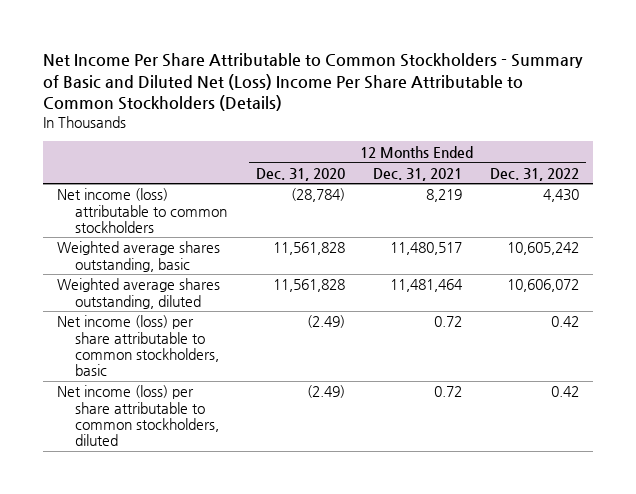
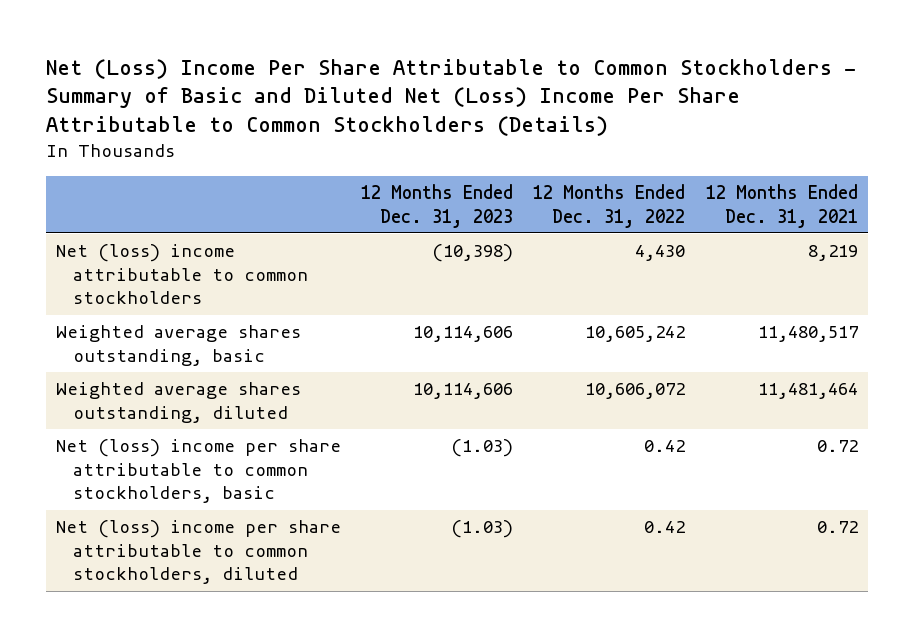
- Net Income Per Share Attributable to Common Stockholders - Summary of Basic and Diluted Net (Loss) Income Per Share Attributable to Common Stockholders (Details)
+ Net (Loss) Income Per Share Attributable to Common Stockholders - Summary of Basic and Diluted Net (Loss) Income Per Share Attributable to Common Stockholders (Details)
- | 12 Months Ended Dec. 31, 2020 | 12 Months Ended Dec. 31, 2021 | 12 Months Ended Dec. 31, 2022
+ | 12 Months Ended Dec. 31, 2023 | 12 Months Ended Dec. 31, 2022 | 12 Months Ended Dec. 31, 2021
- Net income (loss) attributable to common stockholders | (28,784) | 8,219 | 4,430
+ Net (loss) income attributable to common stockholders | (10,398) | 4,430 | 8,219
- Net income (loss) per share attributable to common stockholders, basic | (2.49) | 0.72 | 0.42
- Net income (loss) per share attributable to common stockholders, diluted | (2.49) | 0.72 | 0.42
+ Net (loss) income per share attributable to common stockholders, basic | (1.03) | 0.42 | 0.72
+ Net (loss) income per share attributable to common stockholders, diluted | (1.03) | 0.42 | 0.72

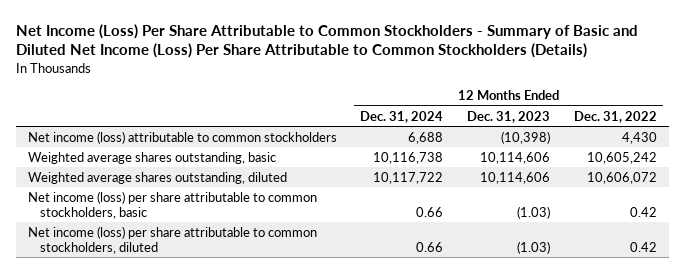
- Net (Loss) Income Per Share Attributable to Common Stockholders - Summary of Basic and Diluted Net (Loss) Income Per Share Attributable to Common Stockholders (Details)
+ Net Income (Loss) Per Share Attributable to Common Stockholders - Summary of Basic and Diluted Net Income (Loss) Per Share Attributable to Common Stockholders (Details)
- | 12 Months Ended Dec. 31, 2023 | 12 Months Ended Dec. 31, 2022 | 12 Months Ended Dec. 31, 2021
+ | 12 Months Ended Dec. 31, 2024 | 12 Months Ended Dec. 31, 2023 | 12 Months Ended Dec. 31, 2022
- Net (loss) income attributable to common stockholders | (10,398) | 4,430 | 8,219
+ Net income (loss) attributable to common stockholders | 6,688 | (10,398) | 4,430
- Net (loss) income per share attributable to common stockholders, basic | (1.03) | 0.42 | 0.72
- Net (loss) income per share attributable to common stockholders, diluted | (1.03) | 0.42 | 0.72
+ Net income (loss) per share attributable to common stockholders, basic | 0.66 | (1.03) | 0.42
+ Net income (loss) per share attributable to common stockholders, diluted | 0.66 | (1.03) | 0.42

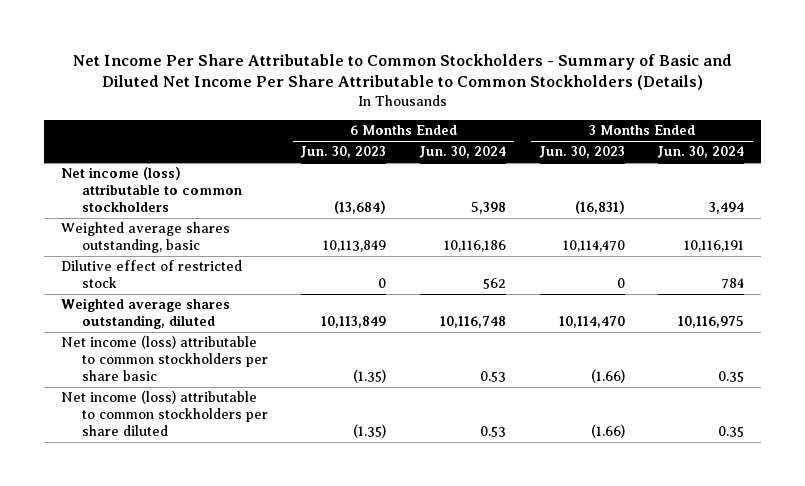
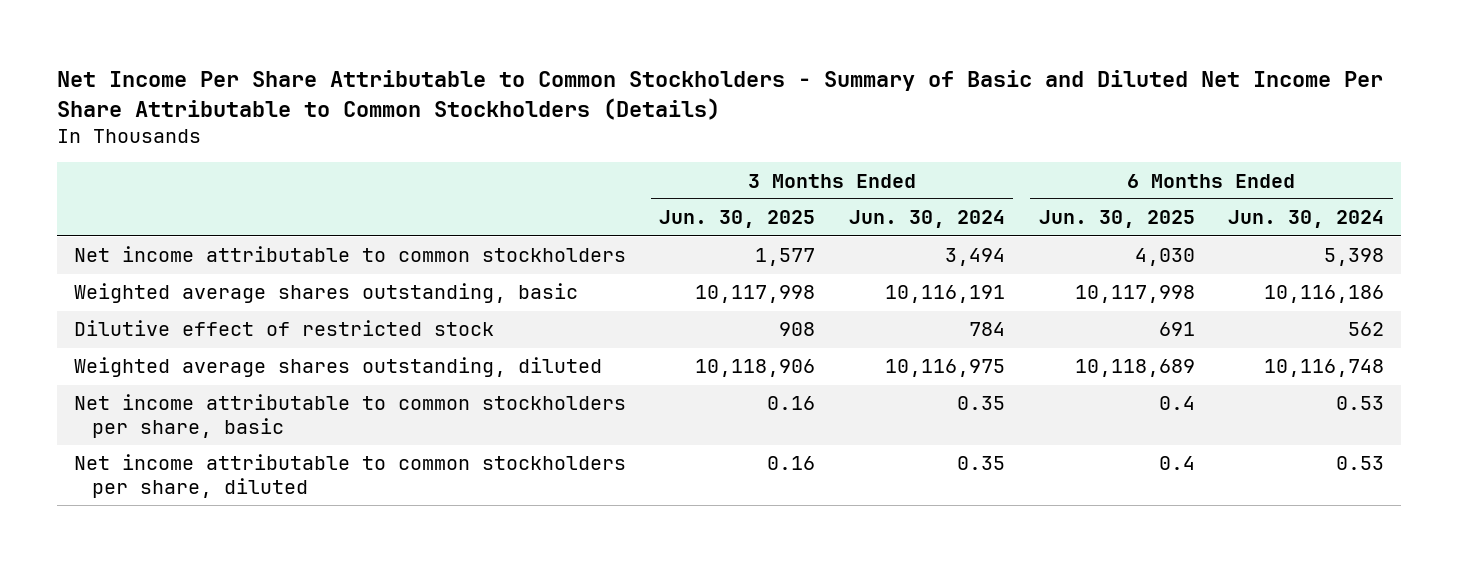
- | 6 Months Ended Jun. 30, 2023 | 6 Months Ended Jun. 30, 2024 | 3 Months Ended Jun. 30, 2023 | 3 Months Ended Jun. 30, 2024
+ | 3 Months Ended Jun. 30, 2025 | 3 Months Ended Jun. 30, 2024 | 6 Months Ended Jun. 30, 2025 | 6 Months Ended Jun. 30, 2024
- Net income (loss) attributable to common stockholders | (13,684) | 5,398 | (16,831) | 3,494
+ Net income attributable to common stockholders | 1,577 | 3,494 | 4,030 | 5,398
- Net income (loss) attributable to common stockholders per share basic | (1.35) | 0.53 | (1.66) | 0.35
- Net income (loss) attributable to common stockholders per share diluted | (1.35) | 0.53 | (1.66) | 0.35
+ Net income attributable to common stockholders per share, basic | 0.16 | 0.35 | 0.4 | 0.53
+ Net income attributable to common stockholders per share, diluted | 0.16 | 0.35 | 0.4 | 0.53

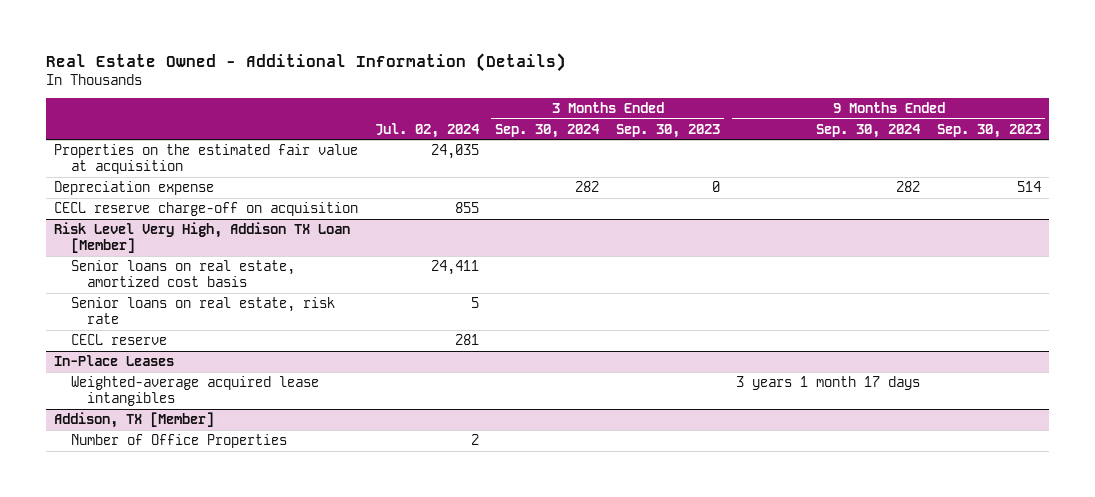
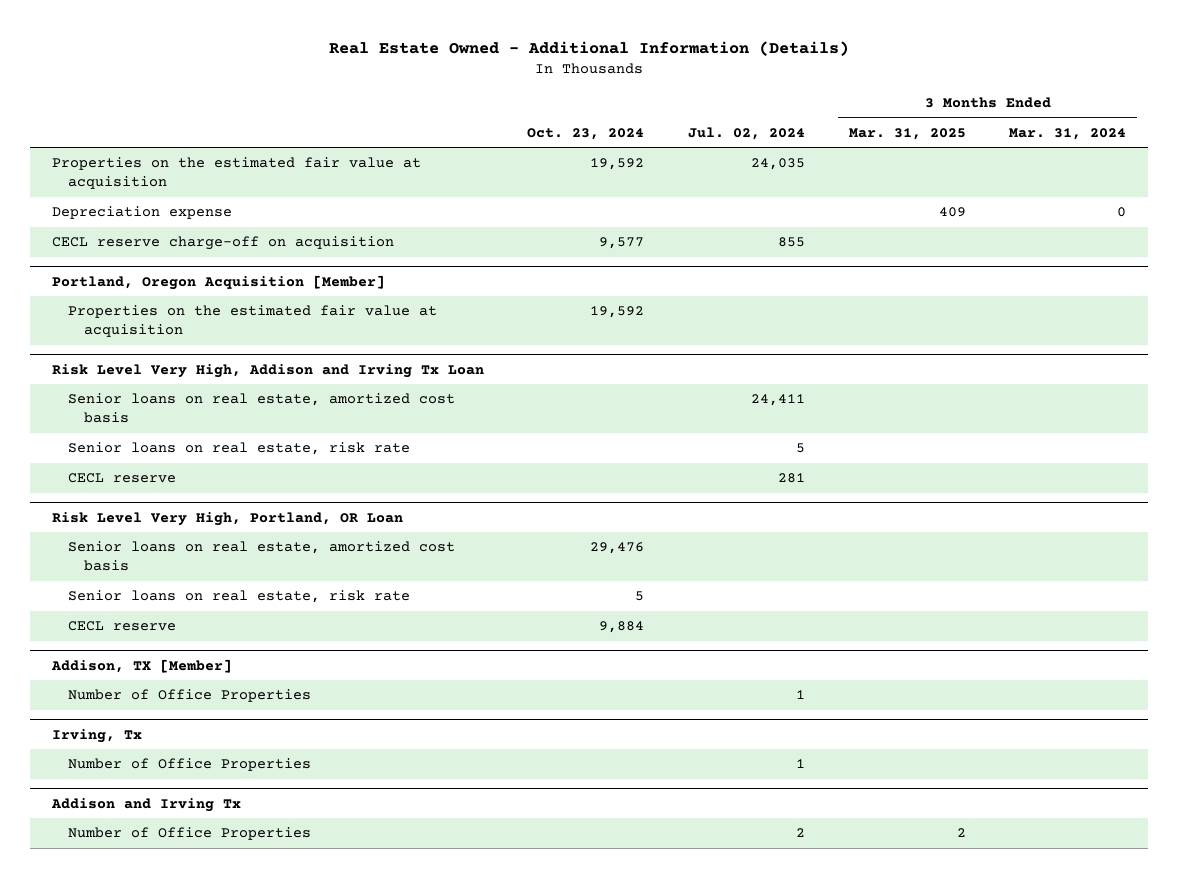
- | Jul. 02, 2024 | 3 Months Ended Sep. 30, 2024 | 3 Months Ended Sep. 30, 2023 | 9 Months Ended Sep. 30, 2024 | 9 Months Ended Sep. 30, 2023
+ | Oct. 23, 2024 | Jul. 02, 2024 | 3 Months Ended Mar. 31, 2025 | 3 Months Ended Mar. 31, 2024
- Risk Level Very High, Addison TX Loan [Member]
+ Portland, Oregon Acquisition [Member]
+ Properties on the estimated fair value at acquisition | 19,592 | | |
+ Risk Level Very High, Addison and Irving Tx Loan
- In-Place Leases
- Weighted-average acquired lease intangibles | | | | 3 years 1 month 17 days |
+ Risk Level Very High, Portland, OR Loan
+ Senior loans on real estate, amortized cost basis | 29,476 | | |
+ Senior loans on real estate, risk rate | 5 | | |
+ CECL reserve | 9,884 | | |
@ Addison, TX [Member]
+ Number of Office Properties | | 1 | |
+ Irving, Tx
+ Number of Office Properties | | 1 | |
+ Addison and Irving Tx

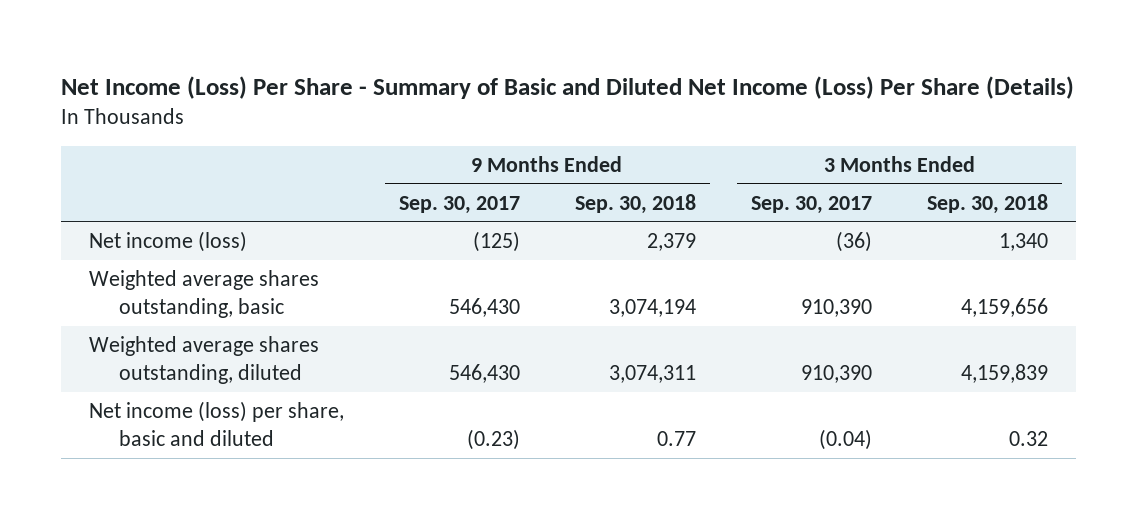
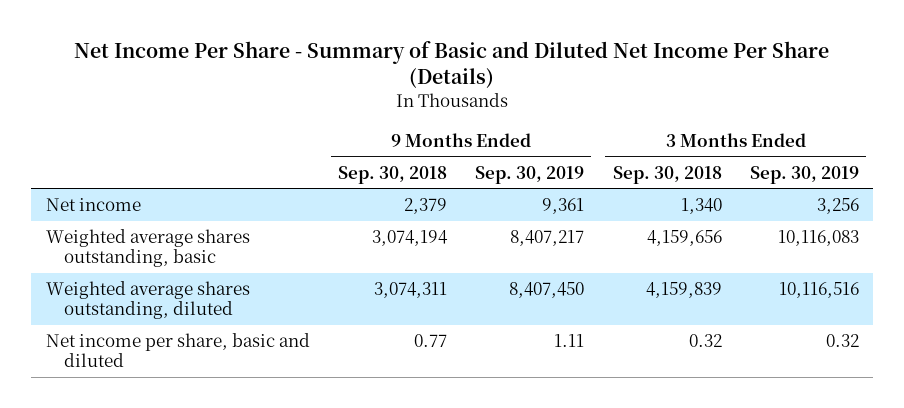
- Net Income (Loss) Per Share - Summary of Basic and Diluted Net Income (Loss) Per Share (Details)
+ Net Income Per Share - Summary of Basic and Diluted Net Income Per Share (Details)
- | 9 Months Ended Sep. 30, 2017 | 9 Months Ended Sep. 30, 2018 | 3 Months Ended Sep. 30, 2017 | 3 Months Ended Sep. 30, 2018
+ | 9 Months Ended Sep. 30, 2018 | 9 Months Ended Sep. 30, 2019 | 3 Months Ended Sep. 30, 2018 | 3 Months Ended Sep. 30, 2019
- Net income (loss) | (125) | 2,379 | (36) | 1,340
+ Net income | 2,379 | 9,361 | 1,340 | 3,256
- Net income (loss) per share, basic and diluted | (0.23) | 0.77 | (0.04) | 0.32
+ Net income per share, basic and diluted | 0.77 | 1.11 | 0.32 | 0.32

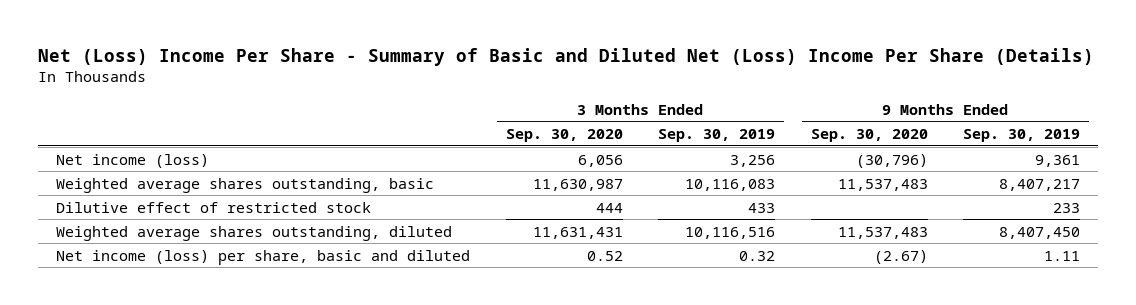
- Net Income Per Share - Summary of Basic and Diluted Net Income Per Share (Details)
+ Net (Loss) Income Per Share - Summary of Basic and Diluted Net (Loss) Income Per Share (Details)
- | 9 Months Ended Sep. 30, 2018 | 9 Months Ended Sep. 30, 2019 | 3 Months Ended Sep. 30, 2018 | 3 Months Ended Sep. 30, 2019
+ | 3 Months Ended Sep. 30, 2020 | 3 Months Ended Sep. 30, 2019 | 9 Months Ended Sep. 30, 2020 | 9 Months Ended Sep. 30, 2019
- Net income | 2,379 | 9,361 | 1,340 | 3,256
+ Net income (loss) | 6,056 | 3,256 | (30,796) | 9,361
+ Dilutive effect of restricted stock | 444 | 433 | | 233
- Net income per share, basic and diluted | 0.77 | 1.11 | 0.32 | 0.32
+ Net income (loss) per share, basic and diluted | 0.52 | 0.32 | (2.67) | 1.11

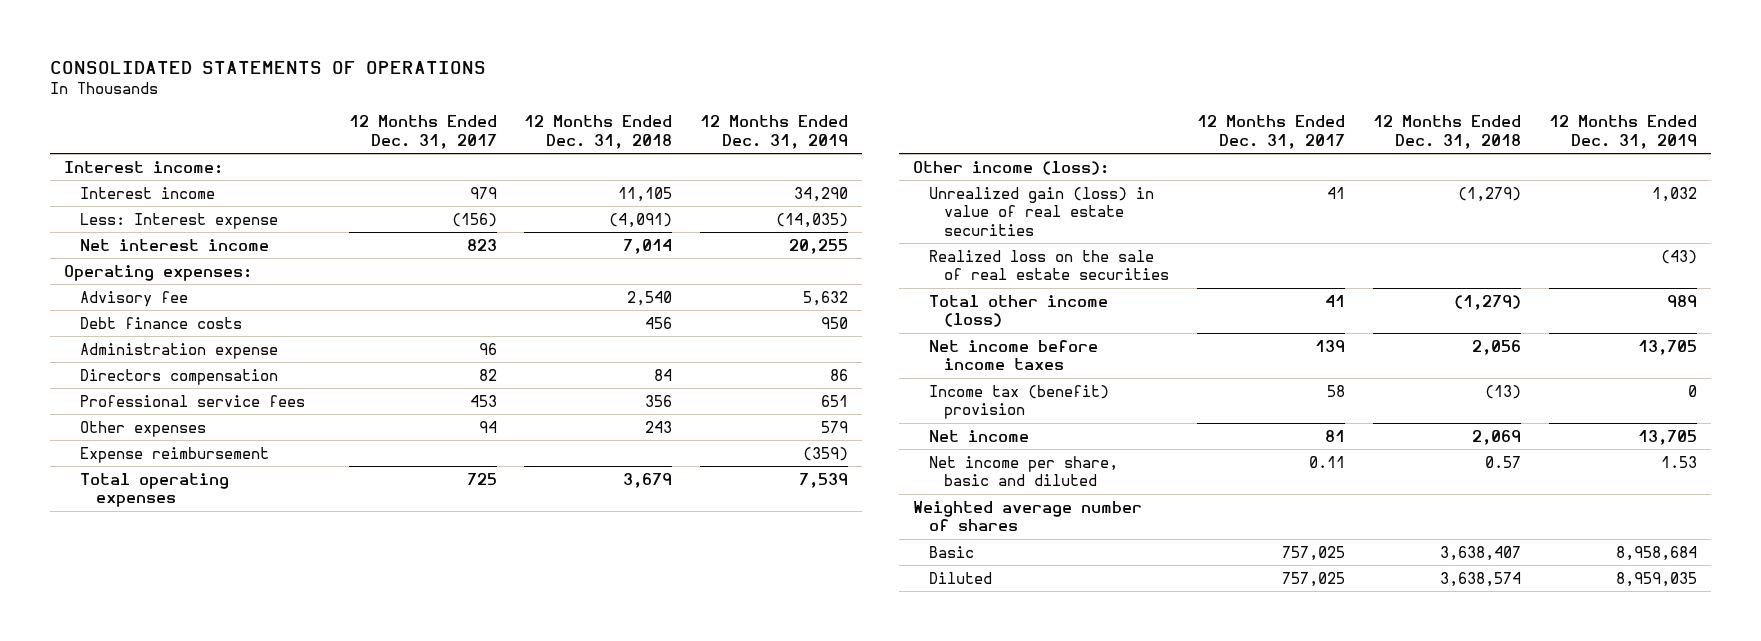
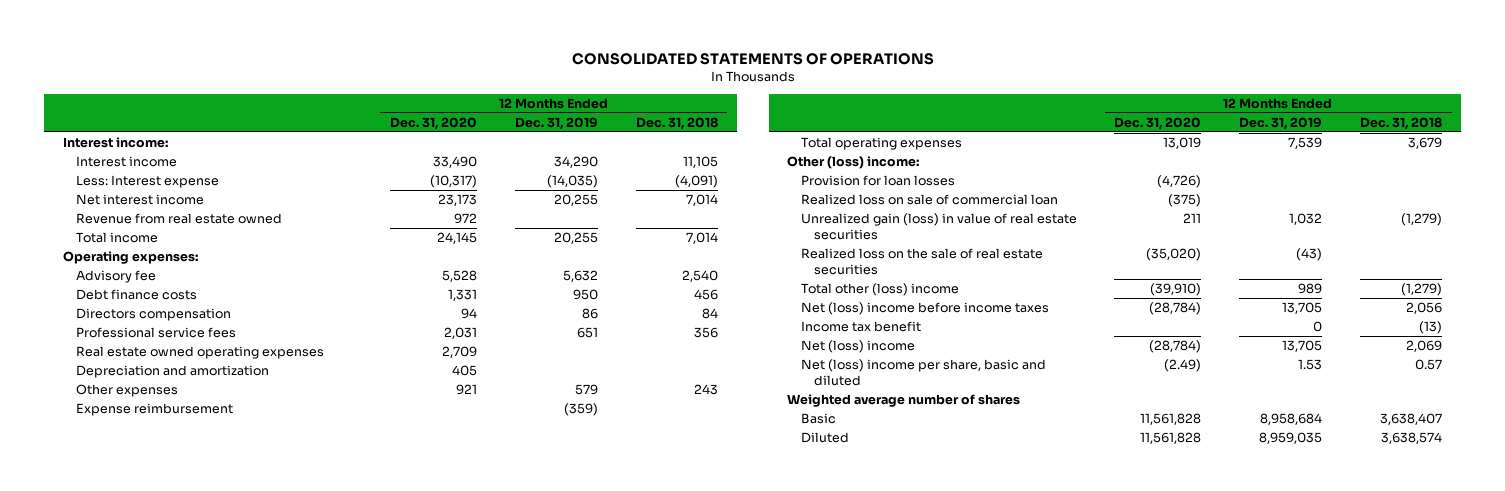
- | 12 Months Ended Dec. 31, 2017 | 12 Months Ended Dec. 31, 2018 | 12 Months Ended Dec. 31, 2019
+ | 12 Months Ended Dec. 31, 2020 | 12 Months Ended Dec. 31, 2019 | 12 Months Ended Dec. 31, 2018
+ Revenue from real estate owned | 972 | |
+ Total income | 24,145 | 20,255 | 7,014
- Administration expense | 96 | |
+ Real estate owned operating expenses | 2,709 | |
+ Depreciation and amortization | 405 | |
- Other income (loss):
+ Other (loss) income:
+ Provision for loan losses | (4,726) | |
+ Realized loss on sale of commercial loan | (375) | |
- Total other income (loss) | 41 | (1,279) | 989
- Net income before income taxes | 139 | 2,056 | 13,705
- Income tax (benefit) provision | 58 | (13) | 0
- Net income | 81 | 2,069 | 13,705
- Net income per share, basic and diluted | 0.11 | 0.57 | 1.53
+ Total other (loss) income | (39,910) | 989 | (1,279)
+ Net (loss) income before income taxes | (28,784) | 13,705 | 2,056
+ Income tax benefit | | 0 | (13)
+ Net (loss) income | (28,784) | 13,705 | 2,069
+ Net (loss) income per share, basic and diluted | (2.49) | 1.53 | 0.57

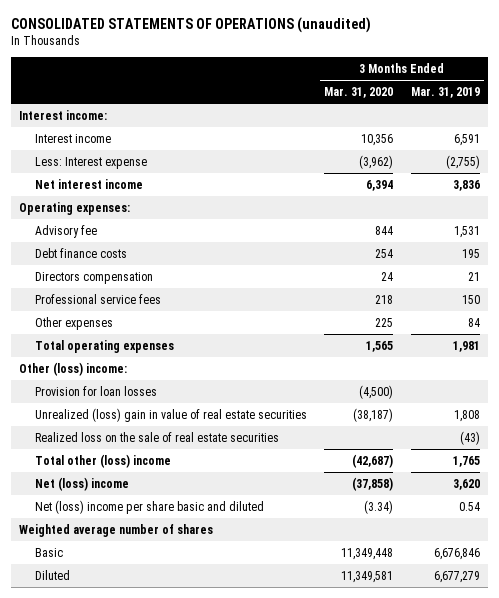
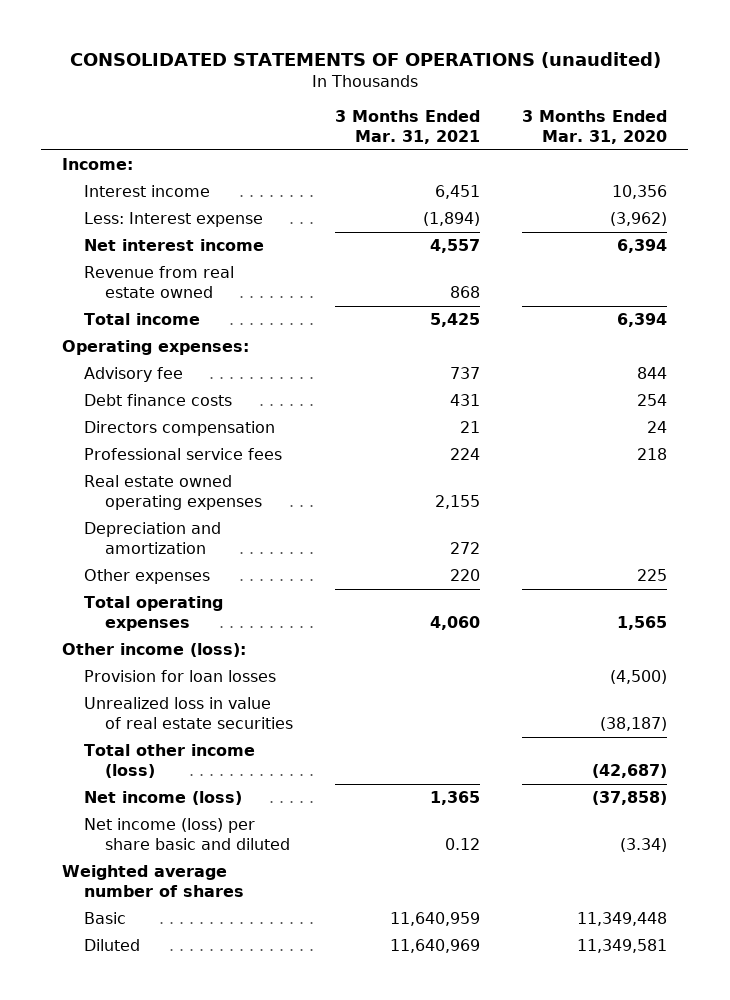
- | 3 Months Ended Mar. 31, 2020 | 3 Months Ended Mar. 31, 2019
+ | 3 Months Ended Mar. 31, 2021 | 3 Months Ended Mar. 31, 2020
- Interest income:
+ Income:
+ Revenue from real estate owned | 868 |
+ Total income | 5,425 | 6,394
+ Real estate owned operating expenses | 2,155 |
+ Depreciation and amortization | 272 |
- Other (loss) income:
+ Other income (loss):
- Unrealized (loss) gain in value of real estate securities | (38,187) | 1,808
- Realized loss on the sale of real estate securities | | (43)
- Total other (loss) income | (42,687) | 1,765
- Net (loss) income | (37,858) | 3,620
- Net (loss) income per share basic and diluted | (3.34) | 0.54
+ Unrealized loss in value of real estate securities | | (38,187)
+ Total other income (loss) | | (42,687)
+ Net income (loss) | 1,365 | (37,858)
+ Net income (loss) per share basic and diluted | 0.12 | (3.34)

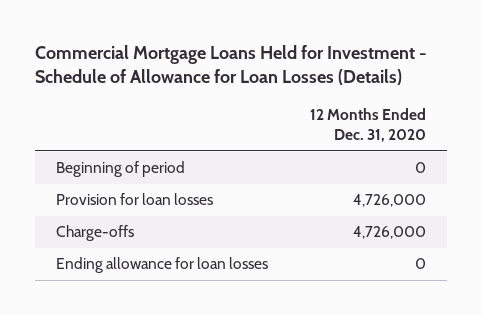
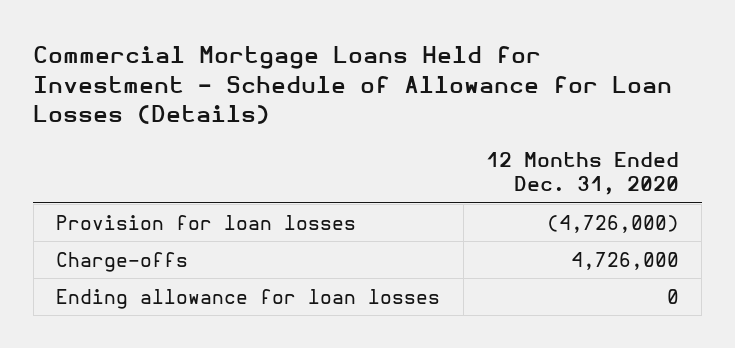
- Beginning of period | 0
- Provision for loan losses | 4,726,000
+ Provision for loan losses | (4,726,000)

